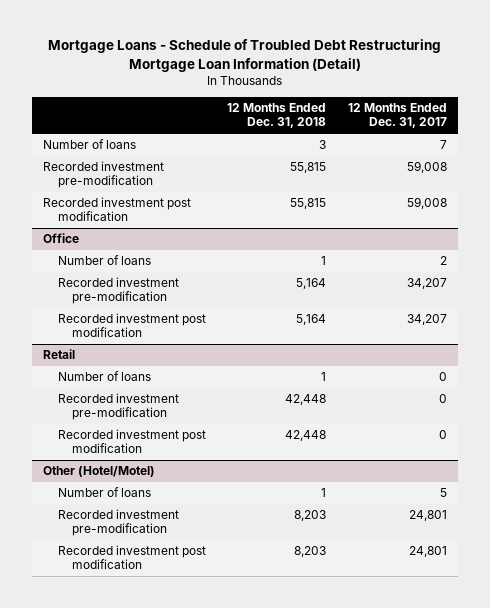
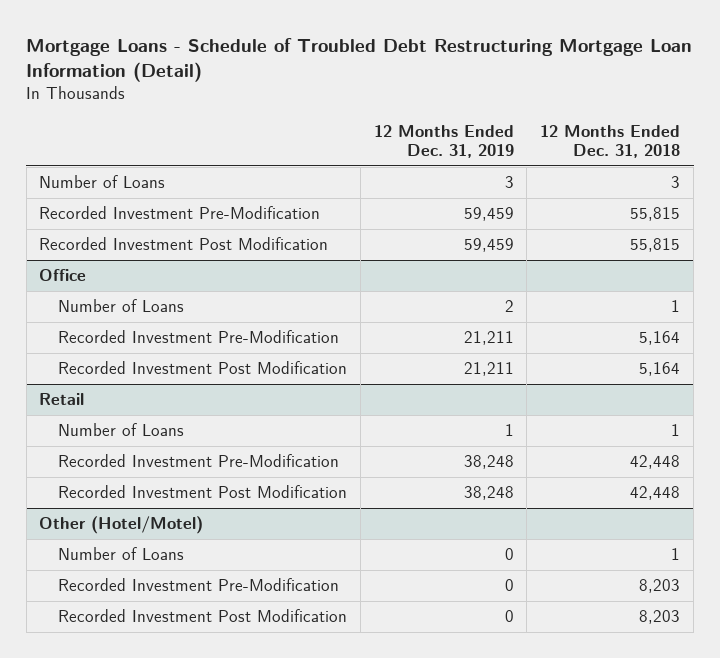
- | 12 Months Ended Dec. 31, 2018 | 12 Months Ended Dec. 31, 2017
+ | 12 Months Ended Dec. 31, 2019 | 12 Months Ended Dec. 31, 2018
- Number of loans | 3 | 7
- Recorded investment pre-modification | 55,815 | 59,008
- Recorded investment post modification | 55,815 | 59,008
+ Number of Loans | 3 | 3
+ Recorded Investment Pre-Modification | 59,459 | 55,815
+ Recorded Investment Post Modification | 59,459 | 55,815
@ Office
- Number of loans | 1 | 2
- Recorded investment pre-modification | 5,164 | 34,207
- Recorded investment post modification | 5,164 | 34,207
+ Number of Loans | 2 | 1
+ Recorded Investment Pre-Modification | 21,211 | 5,164
+ Recorded Investment Post Modification | 21,211 | 5,164
@ Retail
- Number of loans | 1 | 0
- Recorded investment pre-modification | 42,448 | 0
- Recorded investment post modification | 42,448 | 0
+ Number of Loans | 1 | 1
+ Recorded Investment Pre-Modification | 38,248 | 42,448
+ Recorded Investment Post Modification | 38,248 | 42,448
@ Other (Hotel/Motel)
- Number of loans | 1 | 5
- Recorded investment pre-modification | 8,203 | 24,801
- Recorded investment post modification | 8,203 | 24,801
+ Number of Loans | 0 | 1
+ Recorded Investment Pre-Modification | 0 | 8,203
+ Recorded Investment Post Modification | 0 | 8,203

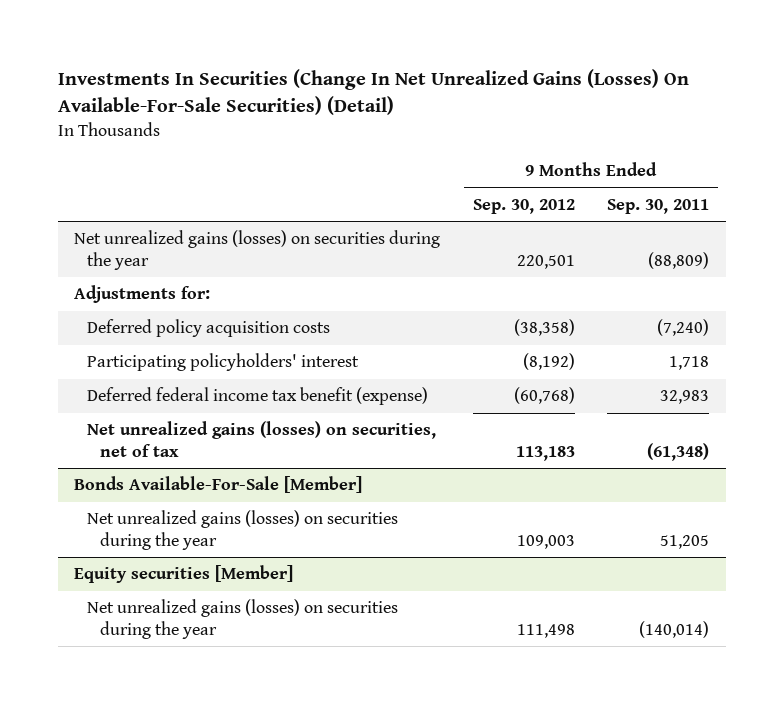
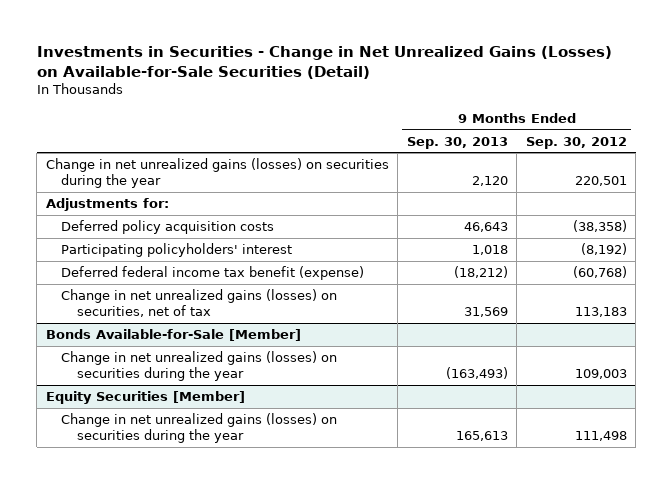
- Investments In Securities (Change In Net Unrealized Gains (Losses) On Available-For-Sale Securities) (Detail)
+ Investments in Securities - Change in Net Unrealized Gains (Losses) on Available-for-Sale Securities (Detail)
- | 9 Months Ended Sep. 30, 2012 | 9 Months Ended Sep. 30, 2011
+ | 9 Months Ended Sep. 30, 2013 | 9 Months Ended Sep. 30, 2012
- Net unrealized gains (losses) on securities during the year | 220,501 | (88,809)
+ Change in net unrealized gains (losses) on securities during the year | 2,120 | 220,501
- Net unrealized gains (losses) on securities, net of tax | 113,183 | (61,348)
- Bonds Available-For-Sale [Member]
- Net unrealized gains (losses) on securities during the year | 109,003 | 51,205
- Equity securities [Member]
- Net unrealized gains (losses) on securities during the year | 111,498 | (140,014)
+ Change in net unrealized gains (losses) on securities, net of tax | 31,569 | 113,183
+ Bonds Available-for-Sale [Member]
+ Change in net unrealized gains (losses) on securities during the year | (163,493) | 109,003
+ Equity Securities [Member]
+ Change in net unrealized gains (losses) on securities during the year | 165,613 | 111,498

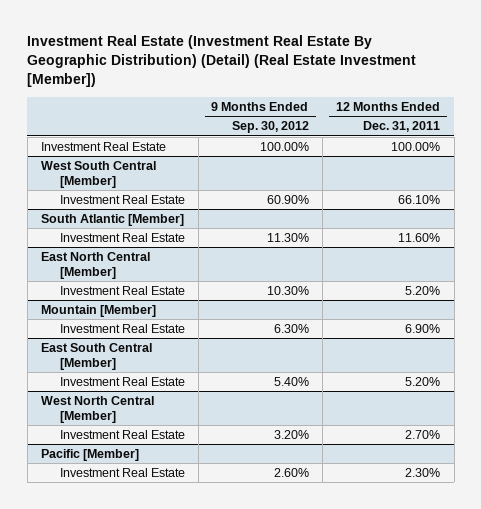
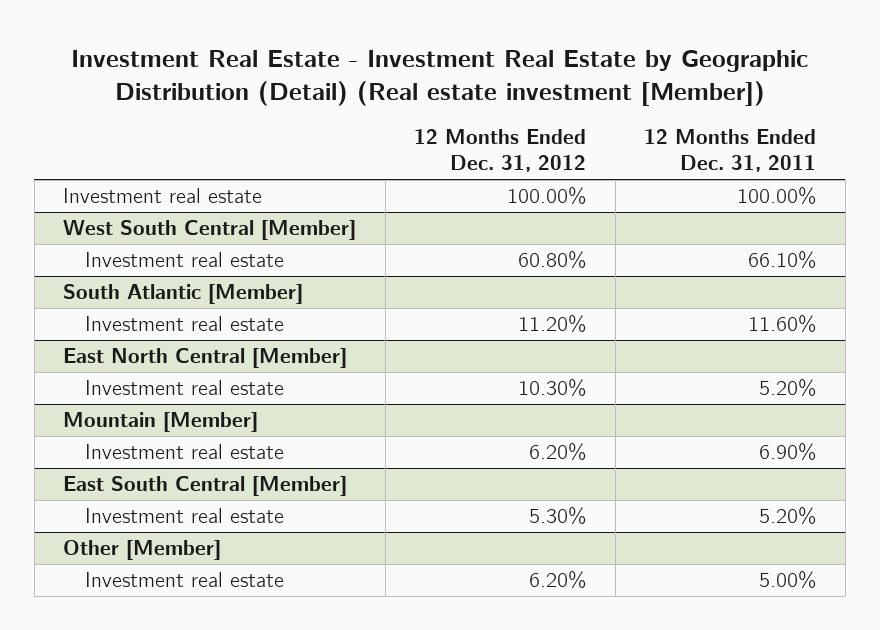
- Investment Real Estate (Investment Real Estate By Geographic Distribution) (Detail) (Real Estate Investment [Member])
+ Investment Real Estate - Investment Real Estate by Geographic Distribution (Detail) (Real estate investment [Member])
- | 9 Months Ended Sep. 30, 2012 | 12 Months Ended Dec. 31, 2011
+ | 12 Months Ended Dec. 31, 2012 | 12 Months Ended Dec. 31, 2011
- Investment Real Estate | 100.00% | 100.00%
+ Investment real estate | 100.00% | 100.00%
@ West South Central [Member]
- Investment Real Estate | 60.90% | 66.10%
+ Investment real estate | 60.80% | 66.10%
@ South Atlantic [Member]
- Investment Real Estate | 11.30% | 11.60%
+ Investment real estate | 11.20% | 11.60%
@ East North Central [Member]
- Investment Real Estate | 10.30% | 5.20%
+ Investment real estate | 10.30% | 5.20%
@ Mountain [Member]
- Investment Real Estate | 6.30% | 6.90%
+ Investment real estate | 6.20% | 6.90%
@ East South Central [Member]
- Investment Real Estate | 5.40% | 5.20%
- West North Central [Member]
- Investment Real Estate | 3.20% | 2.70%
- Pacific [Member]
- Investment Real Estate | 2.60% | 2.30%
@ East South Central [Member]
+ Investment real estate | 5.30% | 5.20%
+ Other [Member]
+ Investment real estate | 6.20% | 5.00%

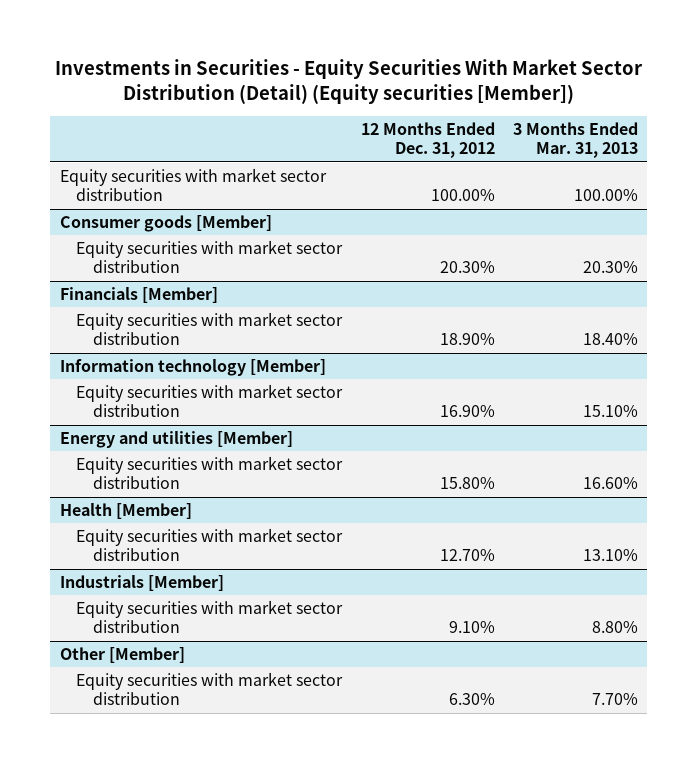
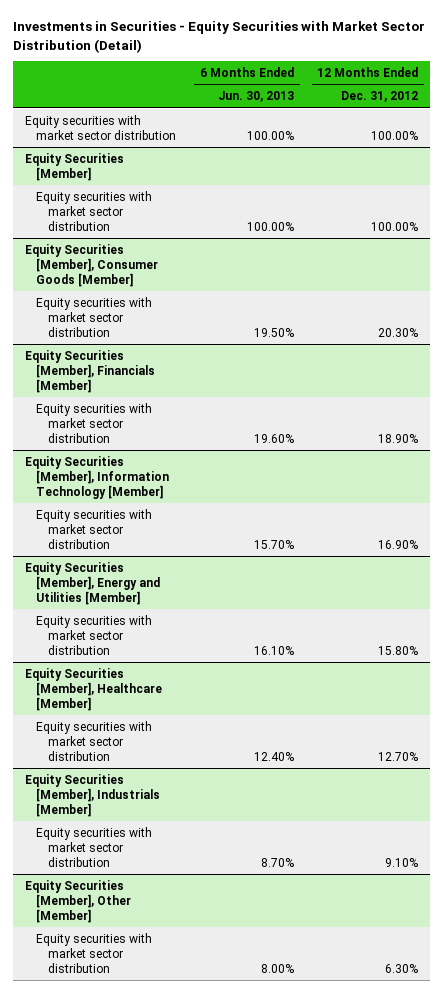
- Investments in Securities - Equity Securities With Market Sector Distribution (Detail) (Equity securities [Member])
+ Investments in Securities - Equity Securities with Market Sector Distribution (Detail)
- | 12 Months Ended Dec. 31, 2012 | 3 Months Ended Mar. 31, 2013
+ | 6 Months Ended Jun. 30, 2013 | 12 Months Ended Dec. 31, 2012
- Consumer goods [Member]
+ Equity Securities [Member]
+ Equity securities with market sector distribution | 100.00% | 100.00%
+ Equity Securities [Member], Consumer Goods [Member]
- Financials [Member]
+ Equity Securities [Member], Financials [Member]
- Information technology [Member]
+ Equity Securities [Member], Information Technology [Member]
- Energy and utilities [Member]
+ Equity Securities [Member], Energy and Utilities [Member]
- Health [Member]
+ Equity Securities [Member], Healthcare [Member]
- Industrials [Member]
+ Equity Securities [Member], Industrials [Member]
- Other [Member]
+ Equity Securities [Member], Other [Member]

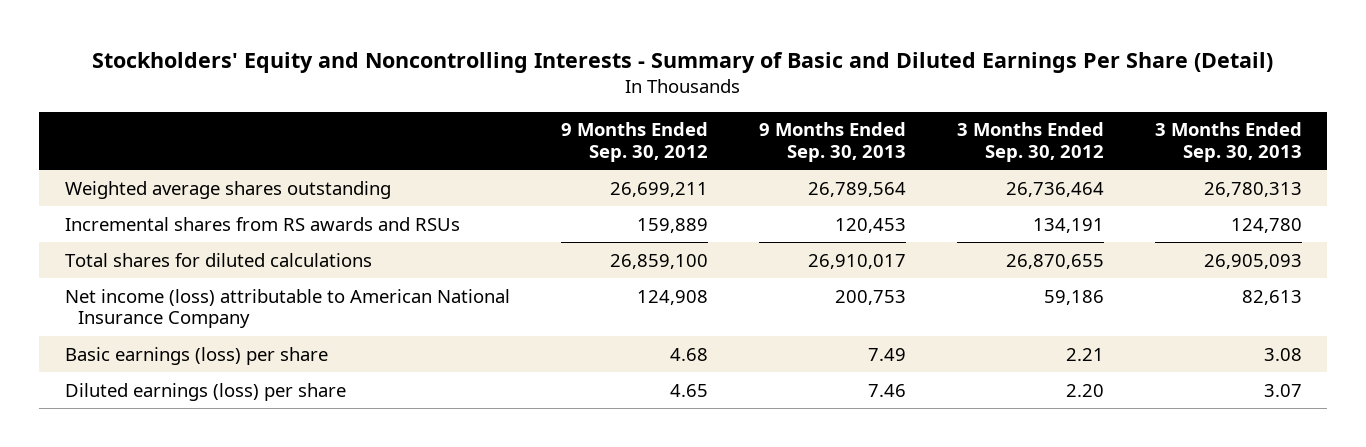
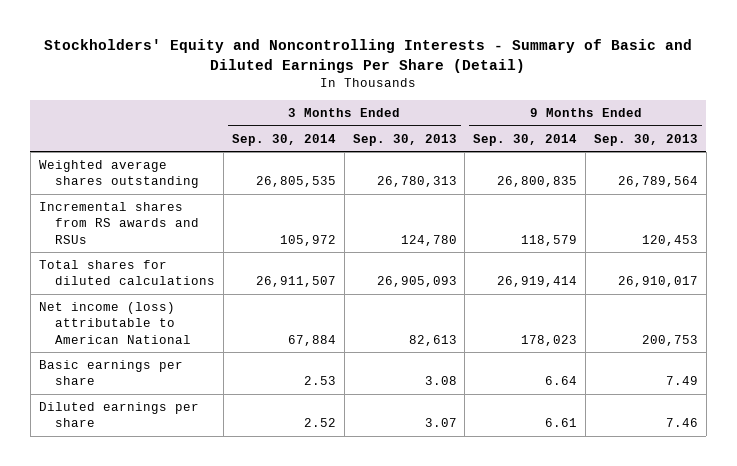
- | 9 Months Ended Sep. 30, 2012 | 9 Months Ended Sep. 30, 2013 | 3 Months Ended Sep. 30, 2012 | 3 Months Ended Sep. 30, 2013
+ | 3 Months Ended Sep. 30, 2014 | 3 Months Ended Sep. 30, 2013 | 9 Months Ended Sep. 30, 2014 | 9 Months Ended Sep. 30, 2013
- Net income (loss) attributable to American National Insurance Company | 124,908 | 200,753 | 59,186 | 82,613
- Basic earnings (loss) per share | 4.68 | 7.49 | 2.21 | 3.08
- Diluted earnings (loss) per share | 4.65 | 7.46 | 2.20 | 3.07
+ Net income (loss) attributable to American National | 67,884 | 82,613 | 178,023 | 200,753
+ Basic earnings per share | 2.53 | 3.08 | 6.64 | 7.49
+ Diluted earnings per share | 2.52 | 3.07 | 6.61 | 7.46

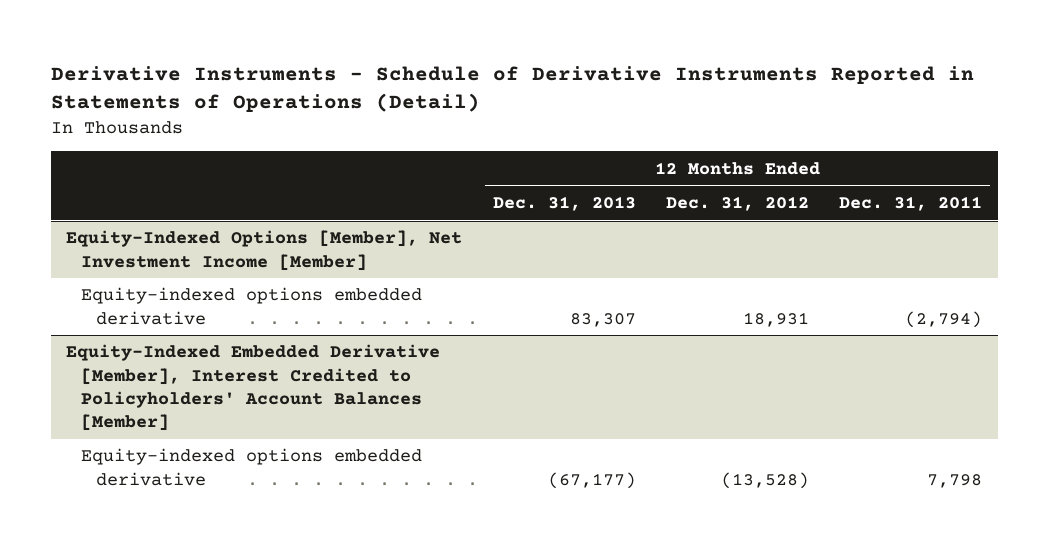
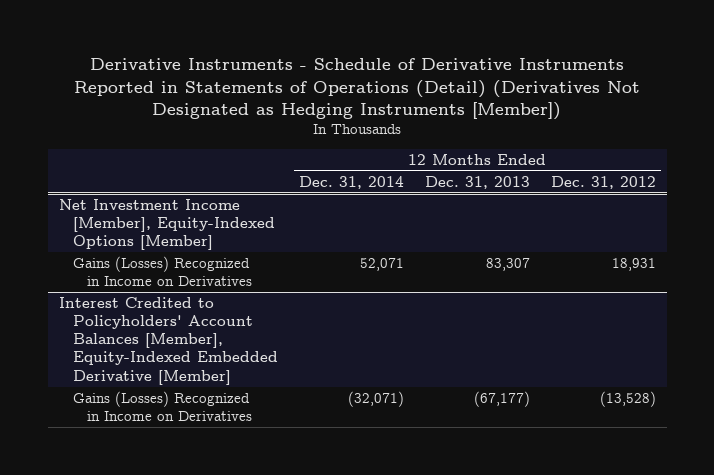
- Derivative Instruments - Schedule of Derivative Instruments Reported in Statements of Operations (Detail)
+ Derivative Instruments - Schedule of Derivative Instruments Reported in Statements of Operations (Detail) (Derivatives Not Designated as Hedging Instruments [Member])
- | 12 Months Ended Dec. 31, 2013 | 12 Months Ended Dec. 31, 2012 | 12 Months Ended Dec. 31, 2011
+ | 12 Months Ended Dec. 31, 2014 | 12 Months Ended Dec. 31, 2013 | 12 Months Ended Dec. 31, 2012
- Equity-Indexed Options [Member], Net Investment Income [Member]
- Equity-indexed options embedded derivative | 83,307 | 18,931 | (2,794)
- Equity-Indexed Embedded Derivative [Member], Interest Credited to Policyholders' Account Balances [Member]
- Equity-indexed options embedded derivative | (67,177) | (13,528) | 7,798
+ Net Investment Income [Member], Equity-Indexed Options [Member]
+ Gains (Losses) Recognized in Income on Derivatives | 52,071 | 83,307 | 18,931
+ Interest Credited to Policyholders' Account Balances [Member], Equity-Indexed Embedded Derivative [Member]
+ Gains (Losses) Recognized in Income on Derivatives | (32,071) | (67,177) | (13,528)

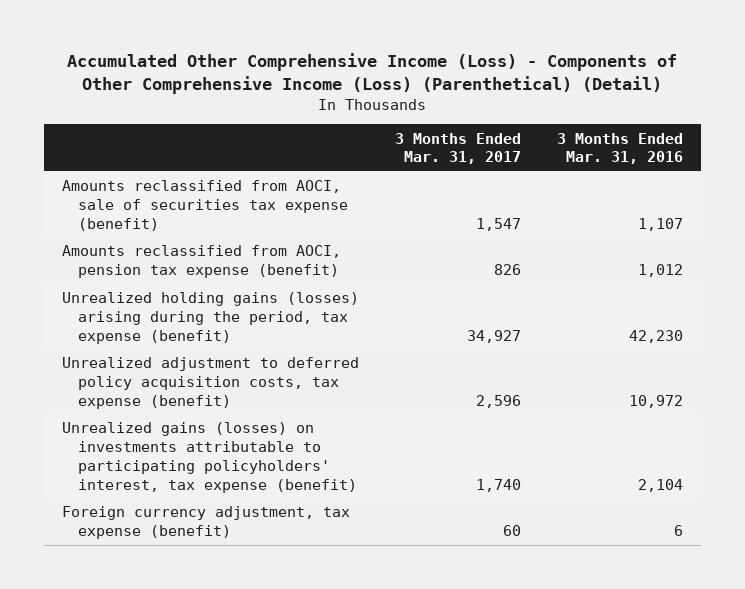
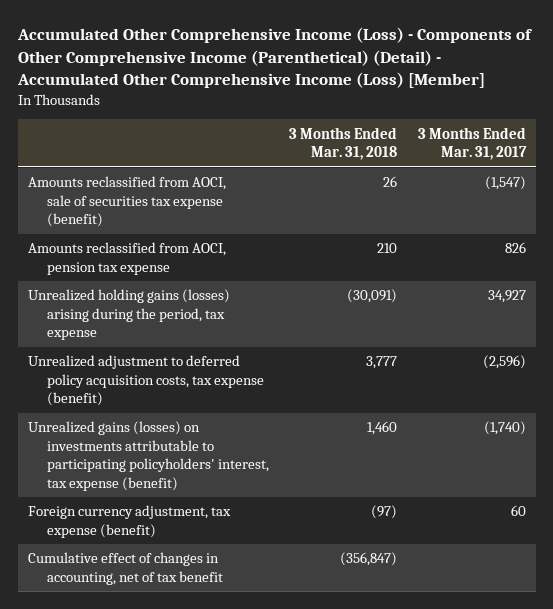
- Accumulated Other Comprehensive Income (Loss) - Components of Other Comprehensive Income (Loss) (Parenthetical) (Detail)
+ Accumulated Other Comprehensive Income (Loss) - Components of Other Comprehensive Income (Parenthetical) (Detail) - Accumulated Other Comprehensive Income (Loss) [Member]
- | 3 Months Ended Mar. 31, 2017 | 3 Months Ended Mar. 31, 2016
+ | 3 Months Ended Mar. 31, 2018 | 3 Months Ended Mar. 31, 2017
- Amounts reclassified from AOCI, sale of securities tax expense (benefit) | 1,547 | 1,107
- Amounts reclassified from AOCI, pension tax expense (benefit) | 826 | 1,012
- Unrealized holding gains (losses) arising during the period, tax expense (benefit) | 34,927 | 42,230
- Unrealized adjustment to deferred policy acquisition costs, tax expense (benefit) | 2,596 | 10,972
- Unrealized gains (losses) on investments attributable to participating policyholders' interest, tax expense (benefit) | 1,740 | 2,104
+ Amounts reclassified from AOCI, sale of securities tax expense (benefit) | 26 | (1,547)
+ Amounts reclassified from AOCI, pension tax expense | 210 | 826
+ Unrealized holding gains (losses) arising during the period, tax expense | (30,091) | 34,927
+ Unrealized adjustment to deferred policy acquisition costs, tax expense (benefit) | 3,777 | (2,596)
+ Unrealized gains (losses) on investments attributable to participating policyholders' interest, tax expense (benefit) | 1,460 | (1,740)
+ Cumulative effect of changes in accounting, net of tax benefit | (356,847) |

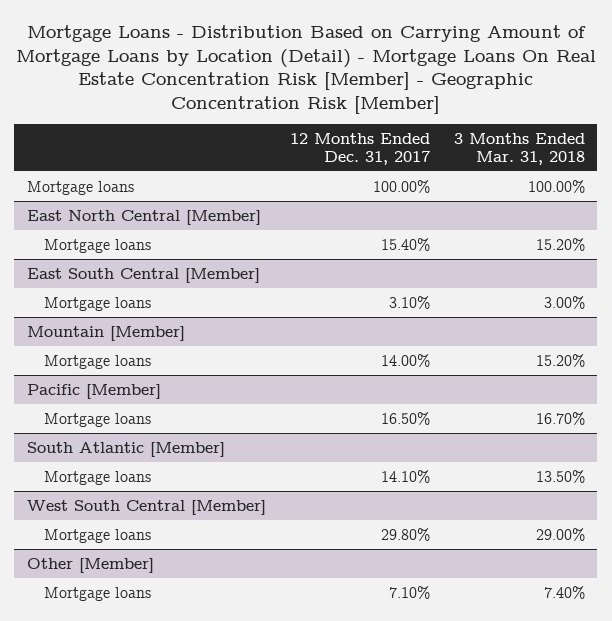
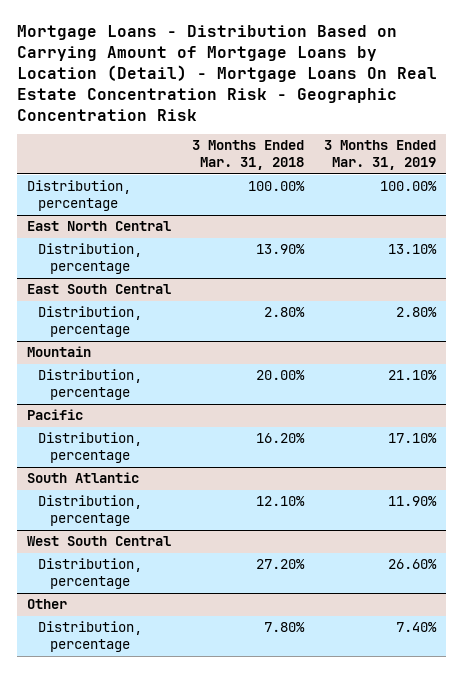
- Mortgage Loans - Distribution Based on Carrying Amount of Mortgage Loans by Location (Detail) - Mortgage Loans On Real Estate Concentration Risk [Member] - Geographic Concentration Risk [Member]
+ Mortgage Loans - Distribution Based on Carrying Amount of Mortgage Loans by Location (Detail) - Mortgage Loans On Real Estate Concentration Risk - Geographic Concentration Risk
- | 12 Months Ended Dec. 31, 2017 | 3 Months Ended Mar. 31, 2018
+ | 3 Months Ended Mar. 31, 2018 | 3 Months Ended Mar. 31, 2019
- Mortgage loans | 100.00% | 100.00%
- East North Central [Member]
- Mortgage loans | 15.40% | 15.20%
- East South Central [Member]
- Mortgage loans | 3.10% | 3.00%
- Mountain [Member]
- Mortgage loans | 14.00% | 15.20%
- Pacific [Member]
- Mortgage loans | 16.50% | 16.70%
- South Atlantic [Member]
- Mortgage loans | 14.10% | 13.50%
- West South Central [Member]
- Mortgage loans | 29.80% | 29.00%
- Other [Member]
- Mortgage loans | 7.10% | 7.40%
+ Distribution, percentage | 100.00% | 100.00%
+ East North Central
+ Distribution, percentage | 13.90% | 13.10%
+ East South Central
+ Distribution, percentage | 2.80% | 2.80%
+ Mountain
+ Distribution, percentage | 20.00% | 21.10%
+ Pacific
+ Distribution, percentage | 16.20% | 17.10%
+ South Atlantic
+ Distribution, percentage | 12.10% | 11.90%
+ West South Central
+ Distribution, percentage | 27.20% | 26.60%
+ Other
+ Distribution, percentage | 7.80% | 7.40%

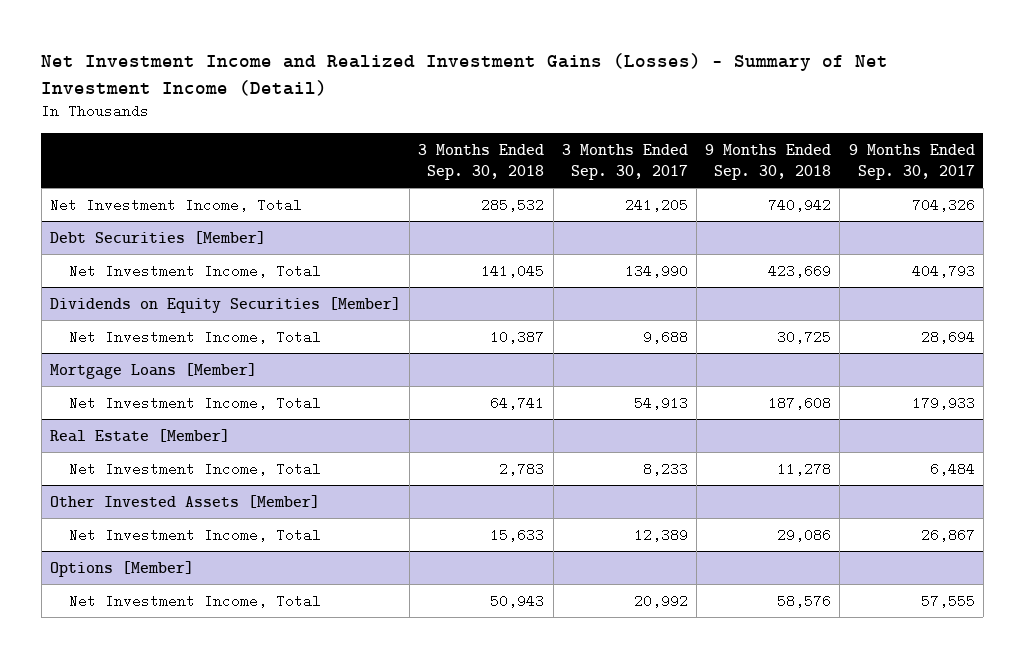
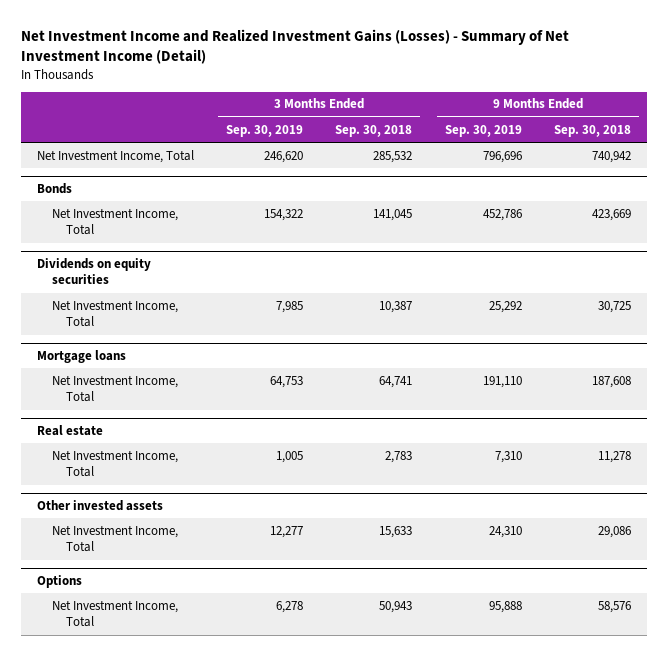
- | 3 Months Ended Sep. 30, 2018 | 3 Months Ended Sep. 30, 2017 | 9 Months Ended Sep. 30, 2018 | 9 Months Ended Sep. 30, 2017
+ | 3 Months Ended Sep. 30, 2019 | 3 Months Ended Sep. 30, 2018 | 9 Months Ended Sep. 30, 2019 | 9 Months Ended Sep. 30, 2018
- Debt Securities [Member]
+ Bonds
- Dividends on Equity Securities [Member]
+ Dividends on equity securities
- Mortgage Loans [Member]
+ Mortgage loans
- Real Estate [Member]
+ Real estate
- Other Invested Assets [Member]
+ Other invested assets
- Options [Member]
+ Options

